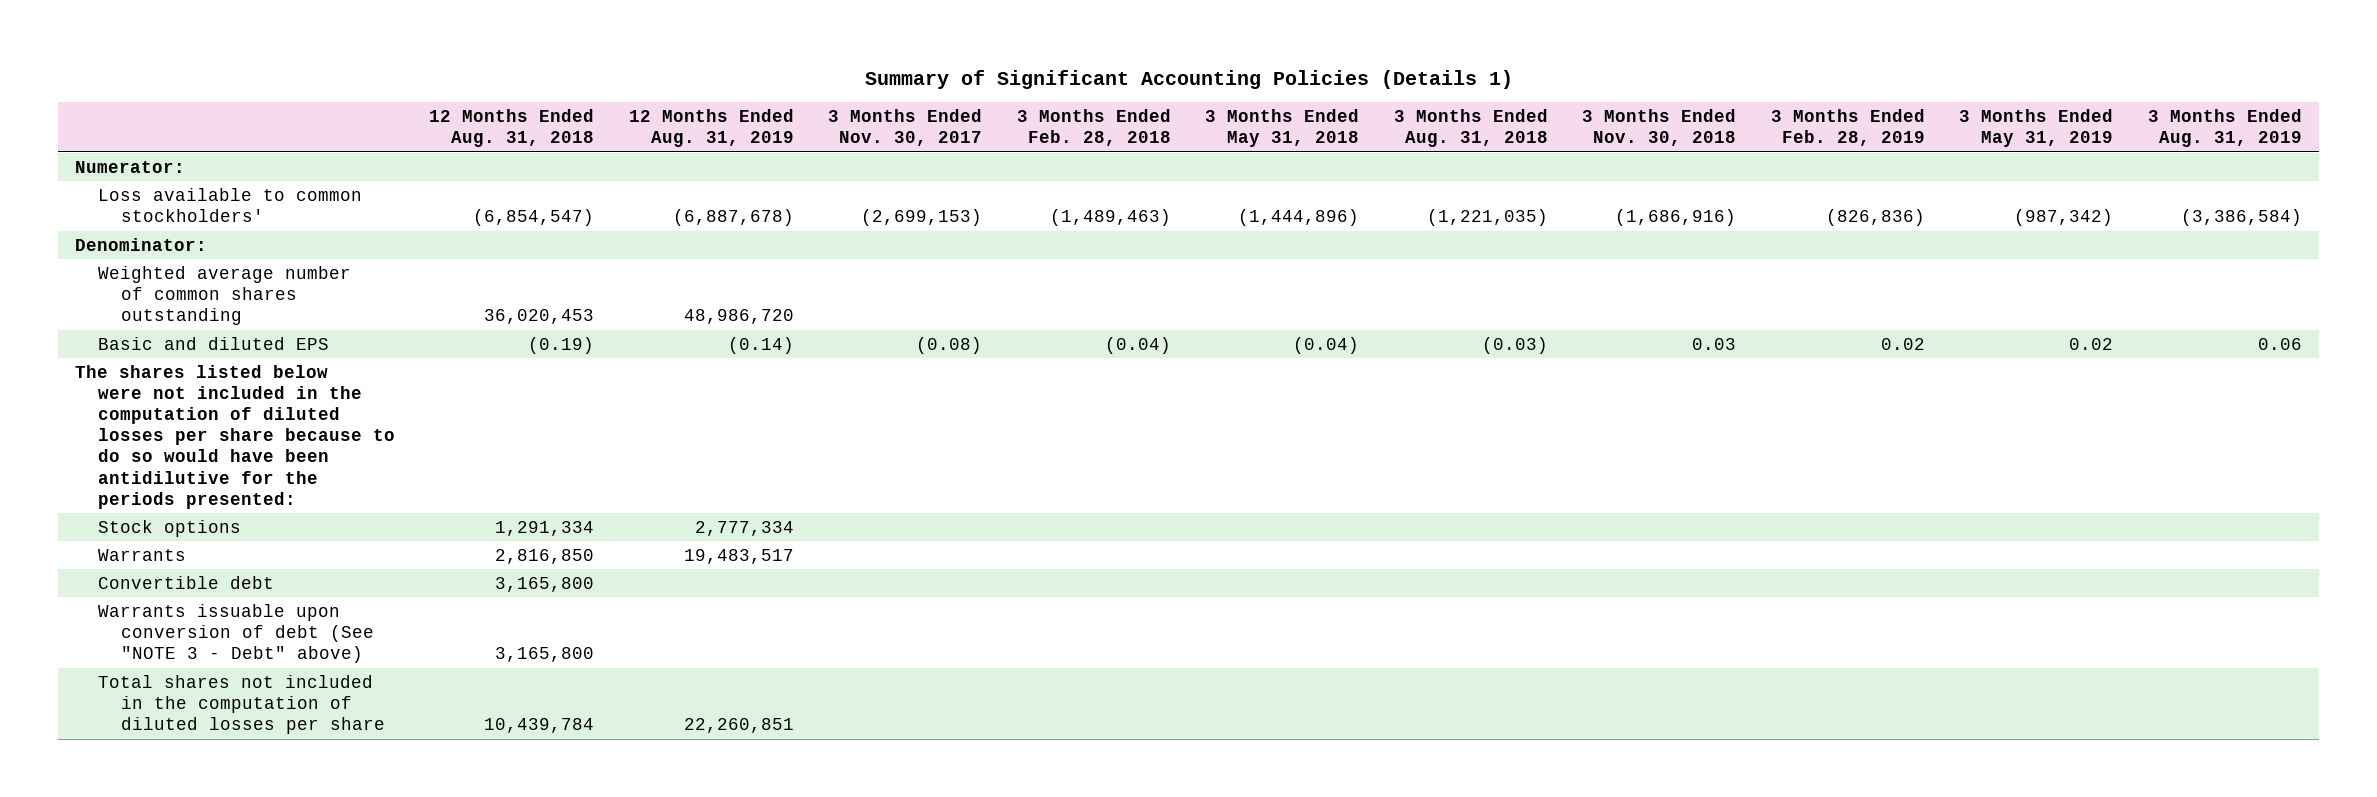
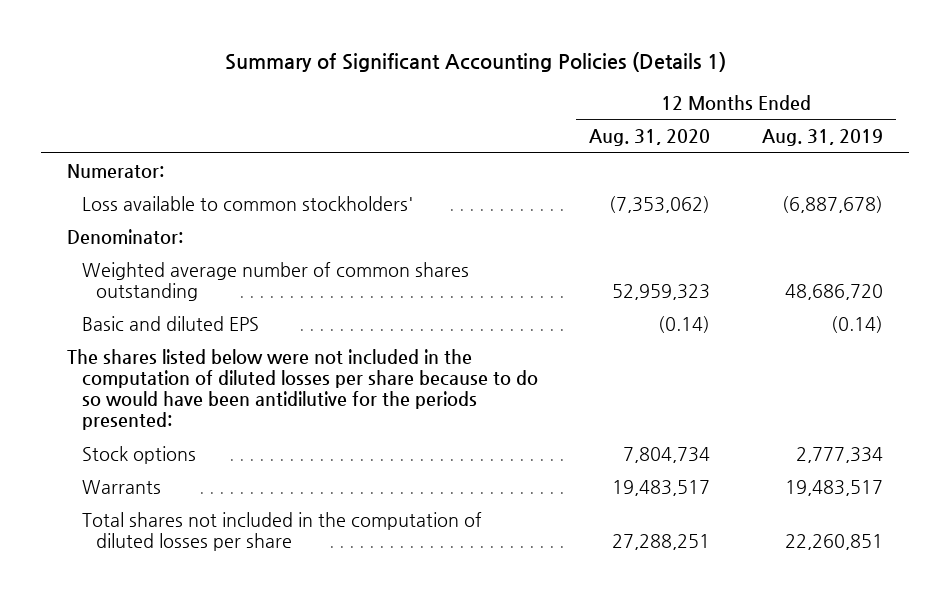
- | 12 Months Ended Aug. 31, 2018 | 12 Months Ended Aug. 31, 2019 | 3 Months Ended Nov. 30, 2017 | 3 Months Ended Feb. 28, 2018 | 3 Months Ended May 31, 2018 | 3 Months Ended Aug. 31, 2018 | 3 Months Ended Nov. 30, 2018 | 3 Months Ended Feb. 28, 2019 | 3 Months Ended May 31, 2019 | 3 Months Ended Aug. 31, 2019
+ | 12 Months Ended Aug. 31, 2020 | 12 Months Ended Aug. 31, 2019
- Weighted average number of common shares outstanding | 36,020,453 | 48,986,720 | | | | | | | |
+ Weighted average number of common shares outstanding | 52,959,323 | 48,686,720
- Convertible debt | 3,165,800 | | | | | | | | |
- Warrants issuable upon conversion of debt (See "NOTE 3 - Debt" above) | 3,165,800 | | | | | | | | |

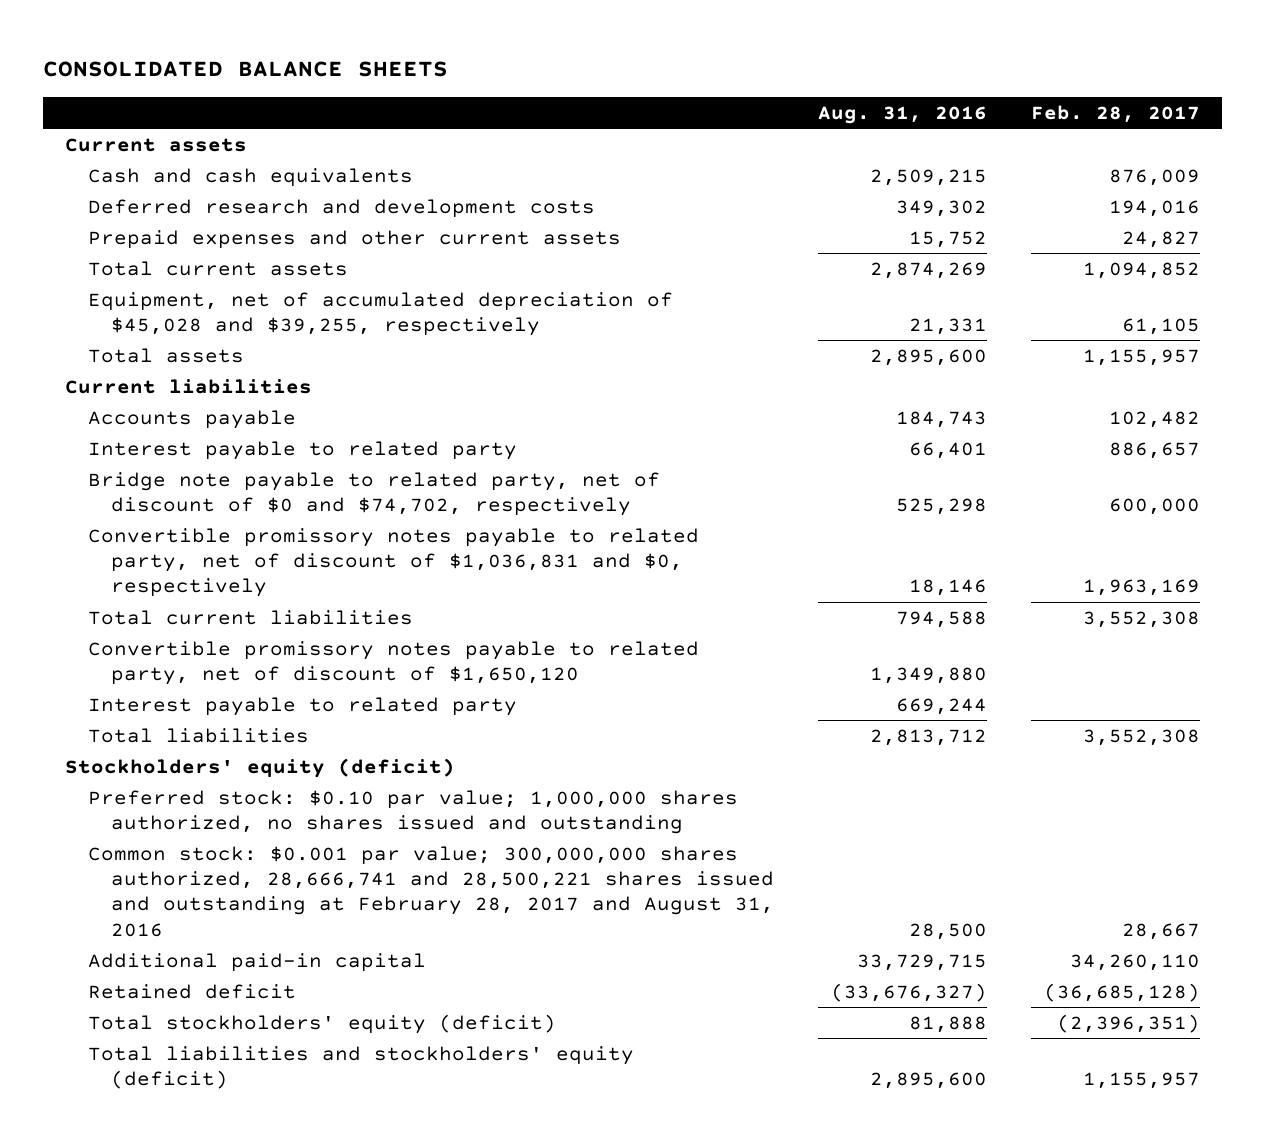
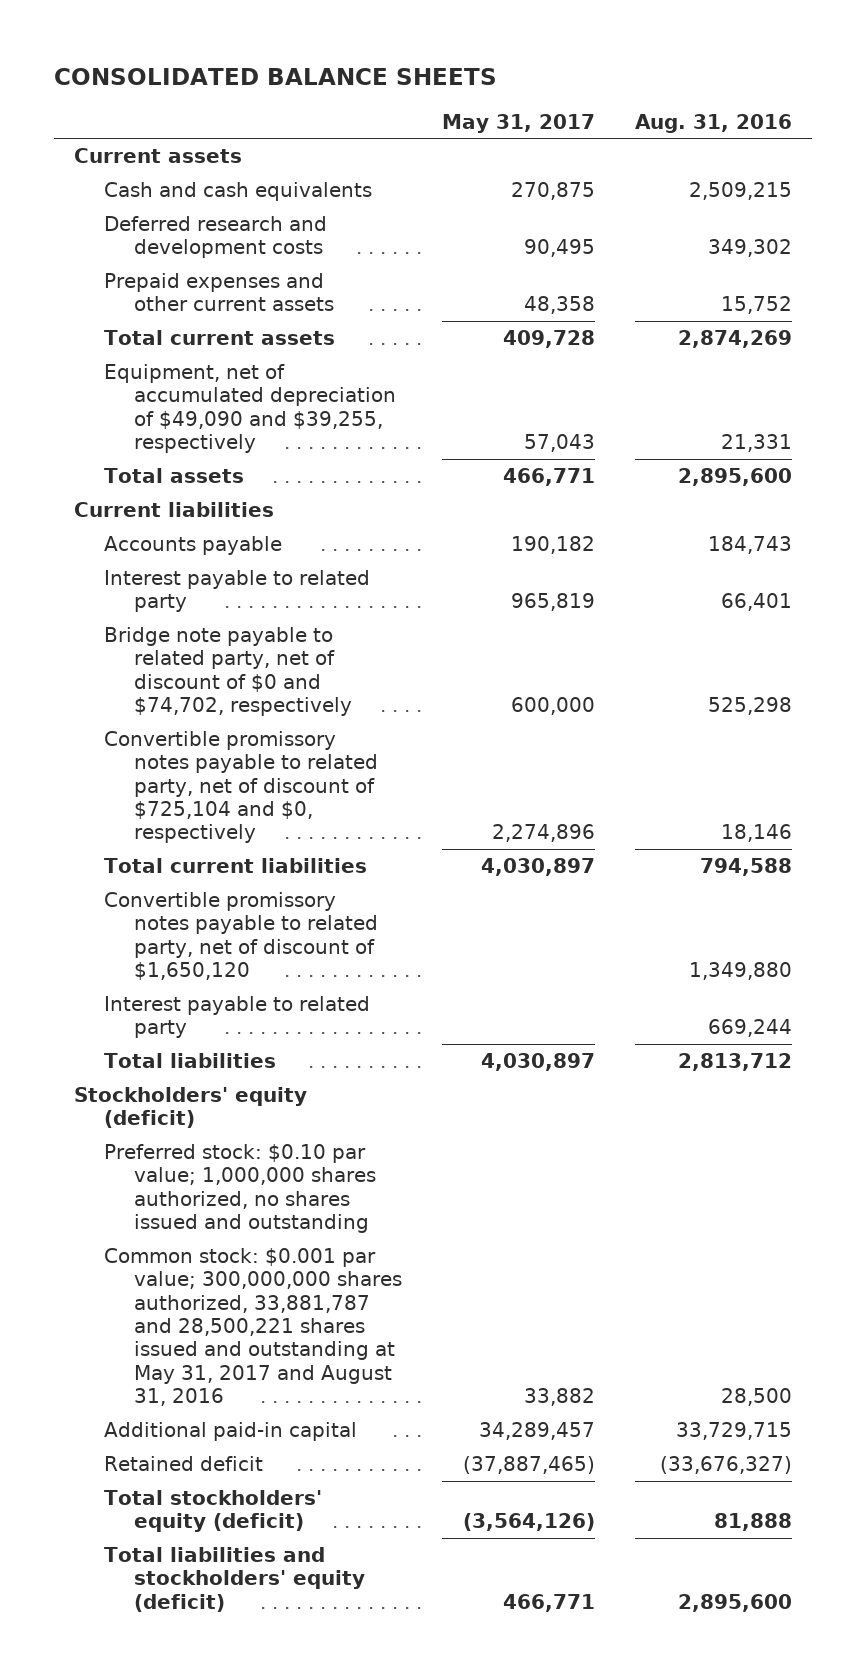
- | Aug. 31, 2016 | Feb. 28, 2017
+ | May 31, 2017 | Aug. 31, 2016
- Equipment, net of accumulated depreciation of $45,028 and $39,255, respectively | 21,331 | 61,105
+ Equipment, net of accumulated depreciation of $49,090 and $39,255, respectively | 57,043 | 21,331
- Convertible promissory notes payable to related party, net of discount of $1,036,831 and $0, respectively | 18,146 | 1,963,169
+ Convertible promissory notes payable to related party, net of discount of $725,104 and $0, respectively | 2,274,896 | 18,146
- Common stock: $0.001 par value; 300,000,000 shares authorized, 28,666,741 and 28,500,221 shares issued and outstanding at February 28, 2017 and August 31, 2016 | 28,500 | 28,667
+ Common stock: $0.001 par value; 300,000,000 shares authorized, 33,881,787 and 28,500,221 shares issued and outstanding at May 31, 2017 and August 31, 2016 | 33,882 | 28,500

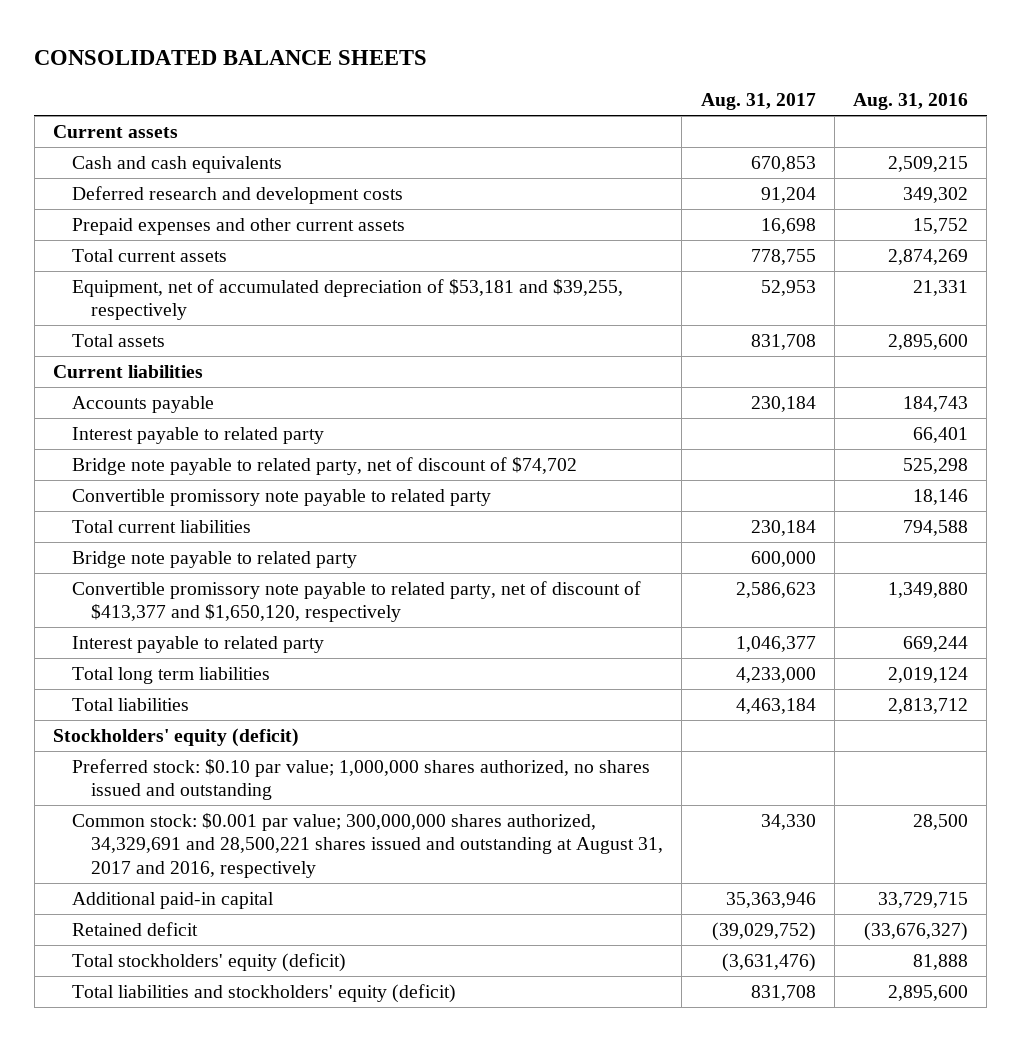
- | May 31, 2017 | Aug. 31, 2016
+ | Aug. 31, 2017 | Aug. 31, 2016
- Equipment, net of accumulated depreciation of $49,090 and $39,255, respectively | 57,043 | 21,331
+ Equipment, net of accumulated depreciation of $53,181 and $39,255, respectively | 52,953 | 21,331
- Bridge note payable to related party, net of discount of $0 and $74,702, respectively | 600,000 | 525,298
- Convertible promissory notes payable to related party, net of discount of $725,104 and $0, respectively | 2,274,896 | 18,146
+ Bridge note payable to related party, net of discount of $74,702 | | 525,298
+ Convertible promissory note payable to related party | | 18,146
- Convertible promissory notes payable to related party, net of discount of $1,650,120 | | 1,349,880
+ Bridge note payable to related party | 600,000 |
+ Convertible promissory note payable to related party, net of discount of $413,377 and $1,650,120, respectively | 2,586,623 | 1,349,880
+ Total long term liabilities | 4,233,000 | 2,019,124
- Common stock: $0.001 par value; 300,000,000 shares authorized, 33,881,787 and 28,500,221 shares issued and outstanding at May 31, 2017 and August 31, 2016 | 33,882 | 28,500
+ Common stock: $0.001 par value; 300,000,000 shares authorized, 34,329,691 and 28,500,221 shares issued and outstanding at August 31, 2017 and 2016, respectively | 34,330 | 28,500

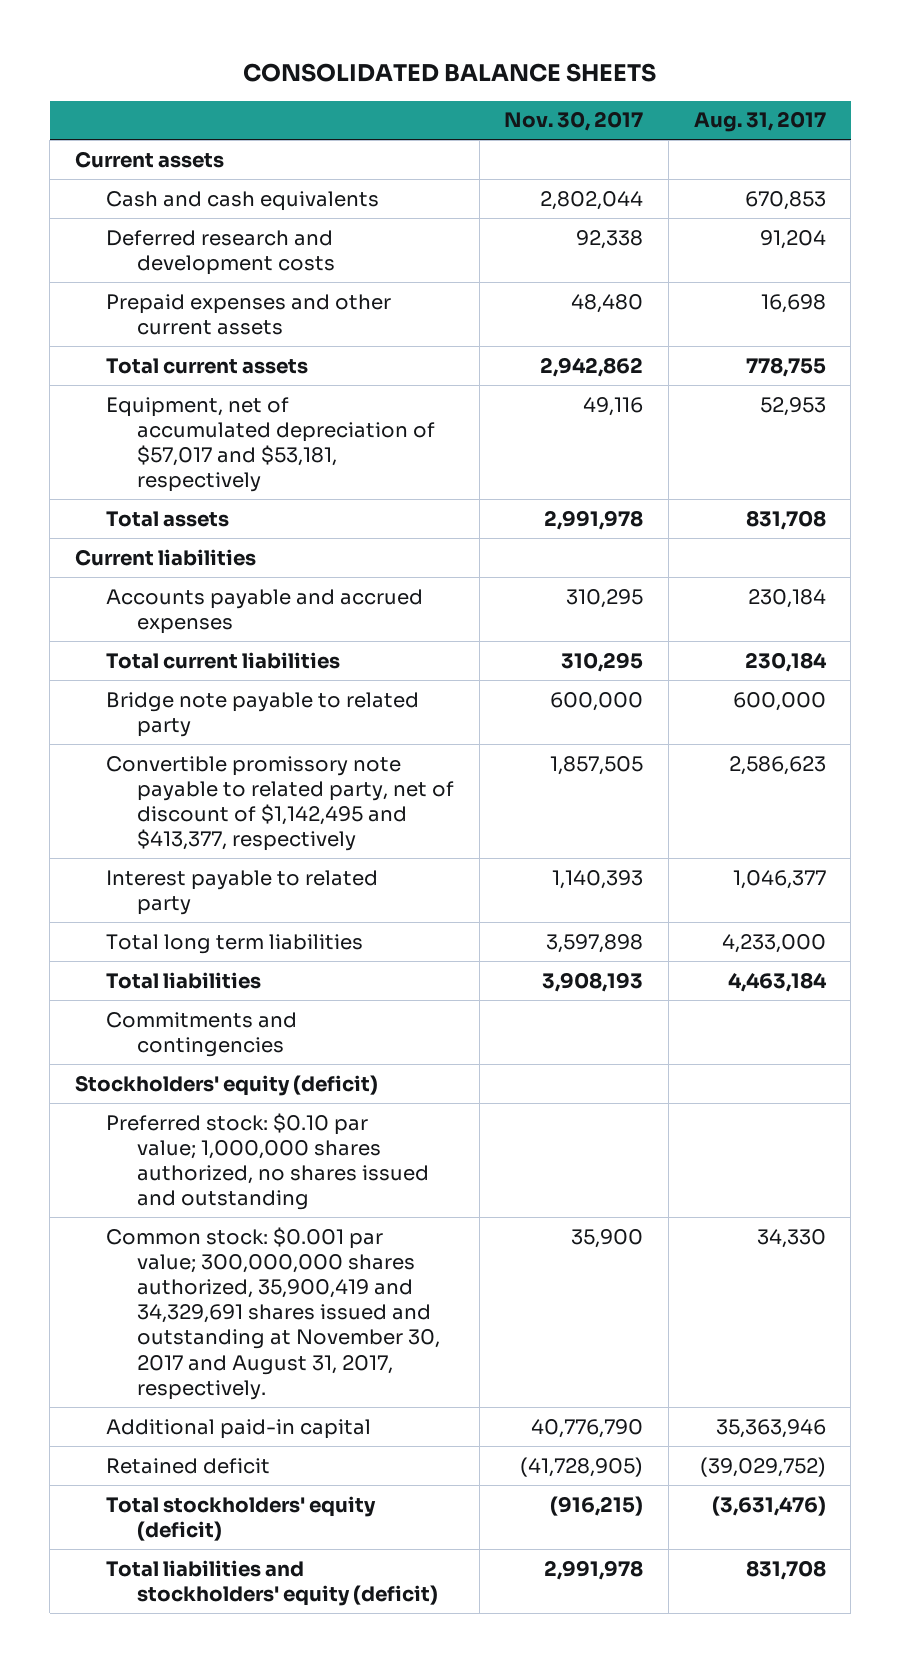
- | Aug. 31, 2017 | Aug. 31, 2016
+ | Nov. 30, 2017 | Aug. 31, 2017
- Equipment, net of accumulated depreciation of $53,181 and $39,255, respectively | 52,953 | 21,331
+ Equipment, net of accumulated depreciation of $57,017 and $53,181, respectively | 49,116 | 52,953
- Accounts payable | 230,184 | 184,743
- Interest payable to related party | | 66,401
- Bridge note payable to related party, net of discount of $74,702 | | 525,298
- Convertible promissory note payable to related party | | 18,146
+ Accounts payable and accrued expenses | 310,295 | 230,184
- Convertible promissory note payable to related party, net of discount of $413,377 and $1,650,120, respectively | 2,586,623 | 1,349,880
+ Convertible promissory note payable to related party, net of discount of $1,142,495 and $413,377, respectively | 1,857,505 | 2,586,623
+ Commitments and contingencies
- Common stock: $0.001 par value; 300,000,000 shares authorized, 34,329,691 and 28,500,221 shares issued and outstanding at August 31, 2017 and 2016, respectively | 34,330 | 28,500
+ Common stock: $0.001 par value; 300,000,000 shares authorized, 35,900,419 and 34,329,691 shares issued and outstanding at November 30, 2017 and August 31, 2017, respectively. | 35,900 | 34,330

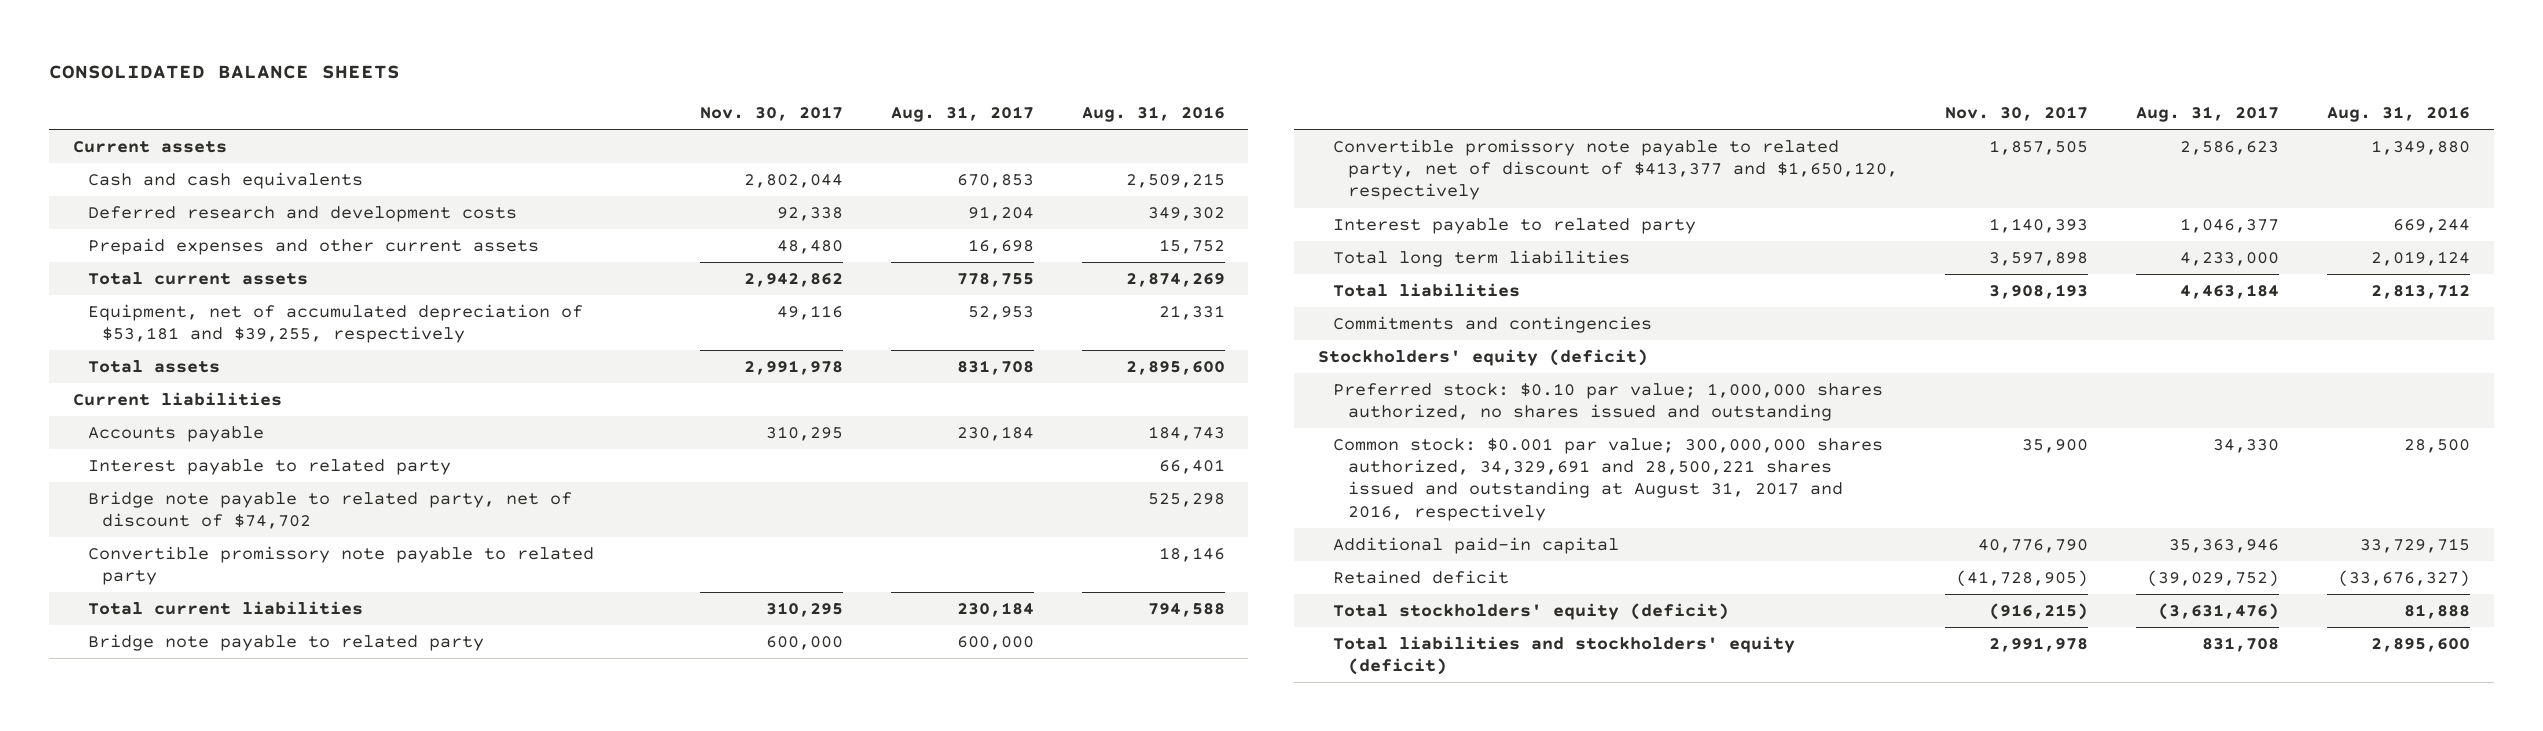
- | Nov. 30, 2017 | Aug. 31, 2017
+ | Nov. 30, 2017 | Aug. 31, 2017 | Aug. 31, 2016
- Equipment, net of accumulated depreciation of $57,017 and $53,181, respectively | 49,116 | 52,953
+ Equipment, net of accumulated depreciation of $53,181 and $39,255, respectively | 49,116 | 52,953 | 21,331
- Accounts payable and accrued expenses | 310,295 | 230,184
+ Accounts payable | 310,295 | 230,184 | 184,743
+ Interest payable to related party | | | 66,401
+ Bridge note payable to related party, net of discount of $74,702 | | | 525,298
+ Convertible promissory note payable to related party | | | 18,146
- Convertible promissory note payable to related party, net of discount of $1,142,495 and $413,377, respectively | 1,857,505 | 2,586,623
+ Convertible promissory note payable to related party, net of discount of $413,377 and $1,650,120, respectively | 1,857,505 | 2,586,623 | 1,349,880
- Common stock: $0.001 par value; 300,000,000 shares authorized, 35,900,419 and 34,329,691 shares issued and outstanding at November 30, 2017 and August 31, 2017, respectively. | 35,900 | 34,330
+ Common stock: $0.001 par value; 300,000,000 shares authorized, 34,329,691 and 28,500,221 shares issued and outstanding at August 31, 2017 and 2016, respectively | 35,900 | 34,330 | 28,500

